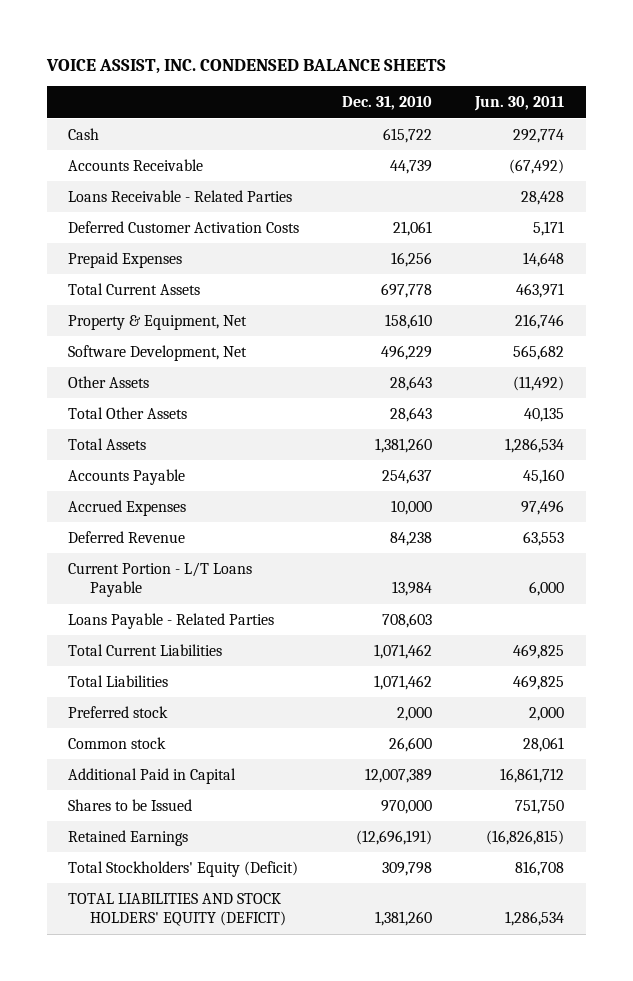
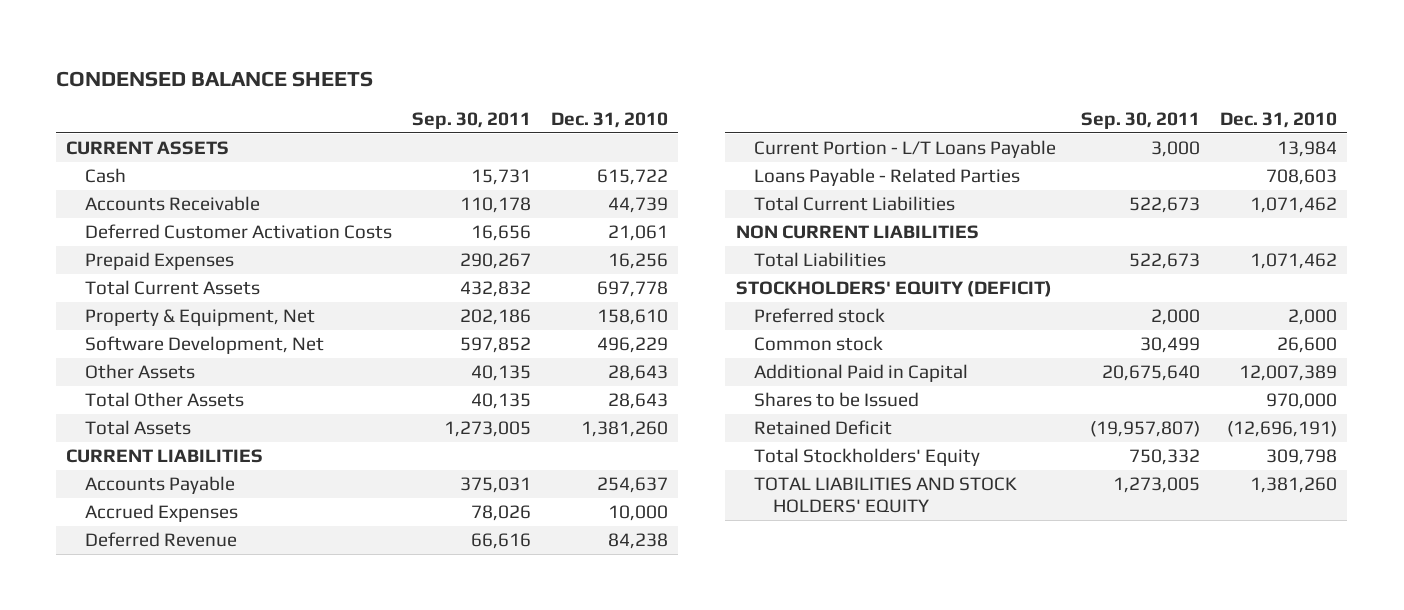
- VOICE ASSIST, INC. CONDENSED BALANCE SHEETS
+ CONDENSED BALANCE SHEETS
- | Dec. 31, 2010 | Jun. 30, 2011
+ | Sep. 30, 2011 | Dec. 31, 2010
+ CURRENT ASSETS
- Loans Receivable - Related Parties | | 28,428
+ CURRENT LIABILITIES
+ NON CURRENT LIABILITIES
+ STOCKHOLDERS' EQUITY (DEFICIT)
- Retained Earnings | (12,696,191) | (16,826,815)
- Total Stockholders' Equity (Deficit) | 309,798 | 816,708
- TOTAL LIABILITIES AND STOCK HOLDERS' EQUITY (DEFICIT) | 1,381,260 | 1,286,534
+ Retained Deficit | (19,957,807) | (12,696,191)
+ Total Stockholders' Equity | 750,332 | 309,798
+ TOTAL LIABILITIES AND STOCK HOLDERS' EQUITY | 1,273,005 | 1,381,260

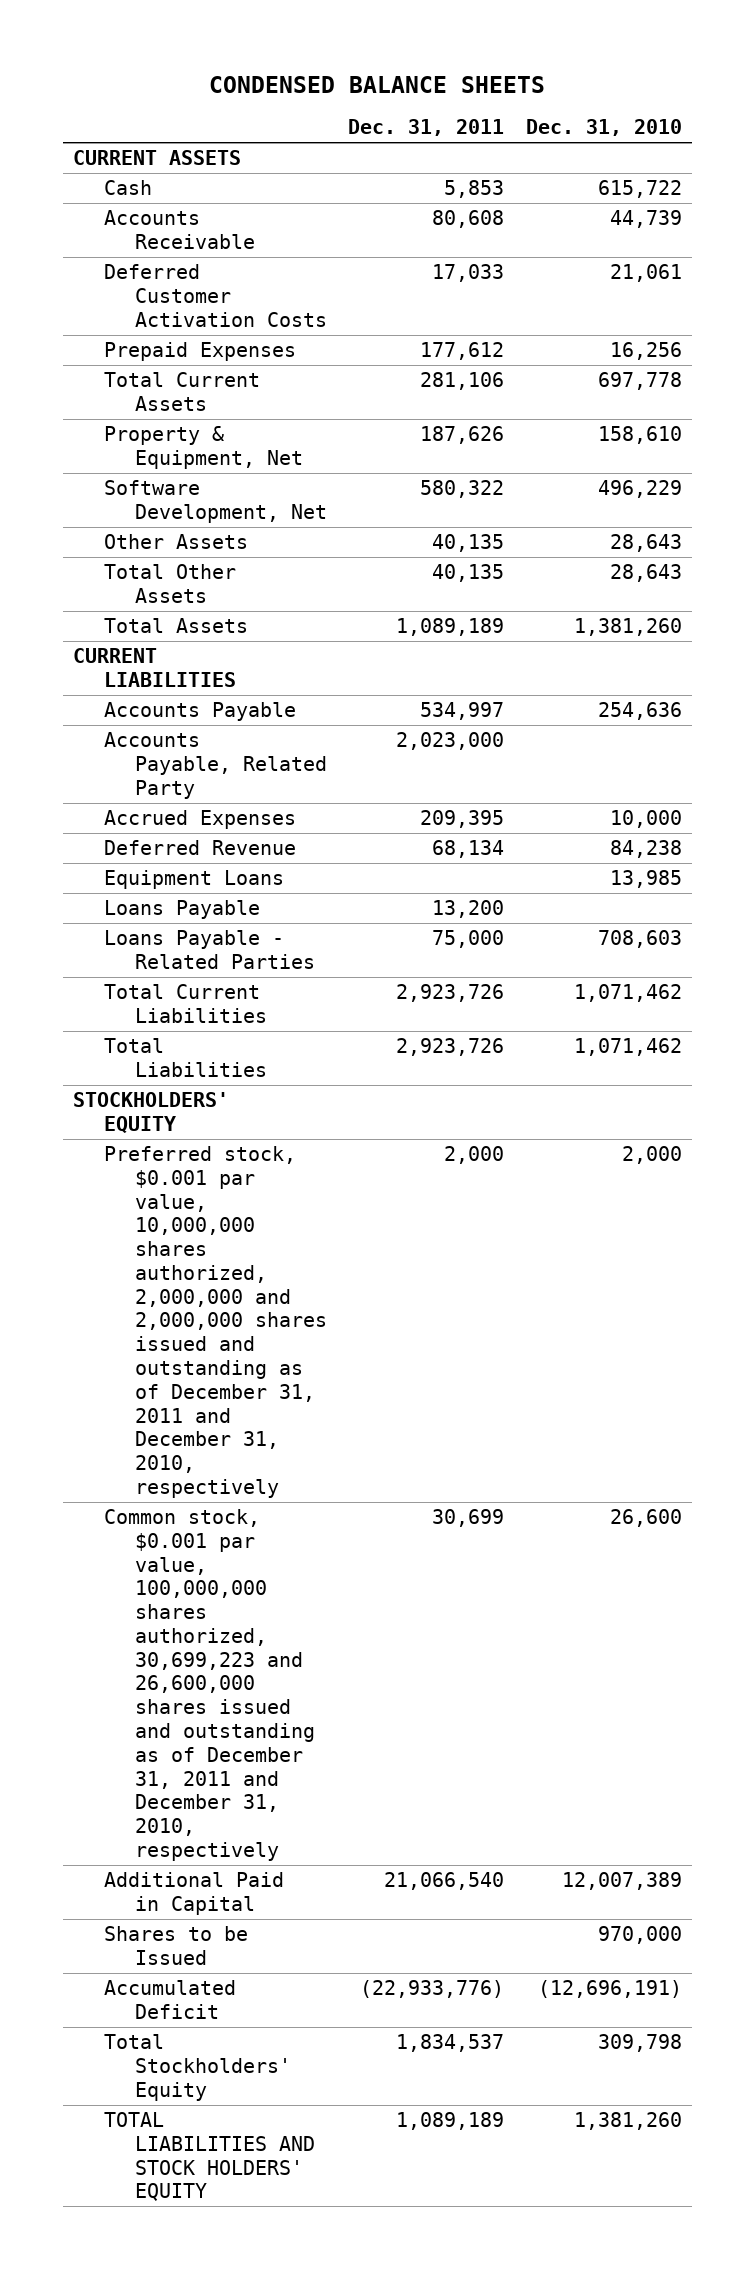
- | Sep. 30, 2011 | Dec. 31, 2010
+ | Dec. 31, 2011 | Dec. 31, 2010
- Accounts Payable | 375,031 | 254,637
+ Accounts Payable | 534,997 | 254,636
+ Accounts Payable, Related Party | 2,023,000 |
- Current Portion - L/T Loans Payable | 3,000 | 13,984
+ Equipment Loans | | 13,985
+ Loans Payable | 13,200 |
- NON CURRENT LIABILITIES
- STOCKHOLDERS' EQUITY (DEFICIT)
- Preferred stock | 2,000 | 2,000
- Common stock | 30,499 | 26,600
+ STOCKHOLDERS' EQUITY
+ Preferred stock, $0.001 par value, 10,000,000 shares authorized, 2,000,000 and 2,000,000 shares issued and outstanding as of December 31, 2011 and December 31, 2010, respectively | 2,000 | 2,000
+ Common stock, $0.001 par value, 100,000,000 shares authorized, 30,699,223 and 26,600,000 shares issued and outstanding as of December 31, 2011 and December 31, 2010, respectively | 30,699 | 26,600
- Retained Deficit | (19,957,807) | (12,696,191)
+ Accumulated Deficit | (22,933,776) | (12,696,191)

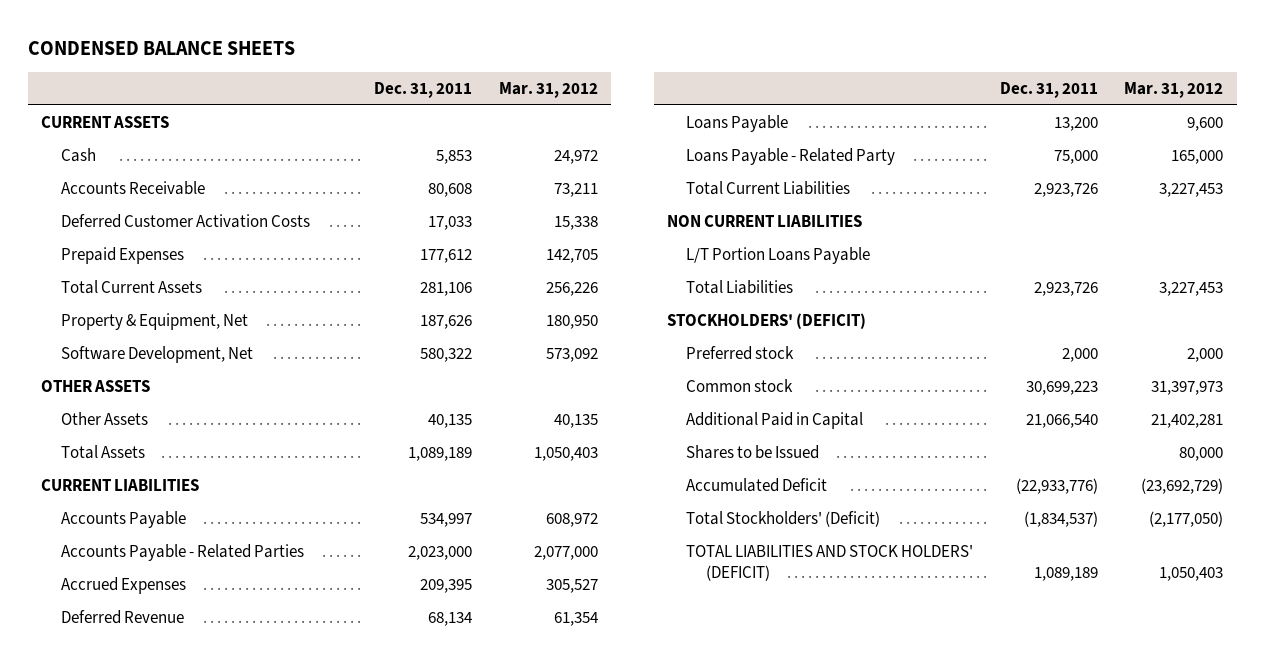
- | Dec. 31, 2011 | Dec. 31, 2010
+ | Dec. 31, 2011 | Mar. 31, 2012
+ OTHER ASSETS
- Total Other Assets | 40,135 | 28,643
- Accounts Payable, Related Party | 2,023,000 |
+ Accounts Payable - Related Parties | 2,023,000 | 2,077,000
- Equipment Loans | | 13,985
- Loans Payable - Related Parties | 75,000 | 708,603
+ Loans Payable - Related Party | 75,000 | 165,000
+ NON CURRENT LIABILITIES
+ L/T Portion Loans Payable
- STOCKHOLDERS' EQUITY
- Preferred stock, $0.001 par value, 10,000,000 shares authorized, 2,000,000 and 2,000,000 shares issued and outstanding as of December 31, 2011 and December 31, 2010, respectively | 2,000 | 2,000
- Common stock, $0.001 par value, 100,000,000 shares authorized, 30,699,223 and 26,600,000 shares issued and outstanding as of December 31, 2011 and December 31, 2010, respectively | 30,699 | 26,600
+ STOCKHOLDERS' (DEFICIT)
+ Preferred stock | 2,000 | 2,000
+ Common stock | 30,699,223 | 31,397,973
- Total Stockholders' Equity | 1,834,537 | 309,798
- TOTAL LIABILITIES AND STOCK HOLDERS' EQUITY | 1,089,189 | 1,381,260
+ Total Stockholders' (Deficit) | (1,834,537) | (2,177,050)
+ TOTAL LIABILITIES AND STOCK HOLDERS' (DEFICIT) | 1,089,189 | 1,050,403

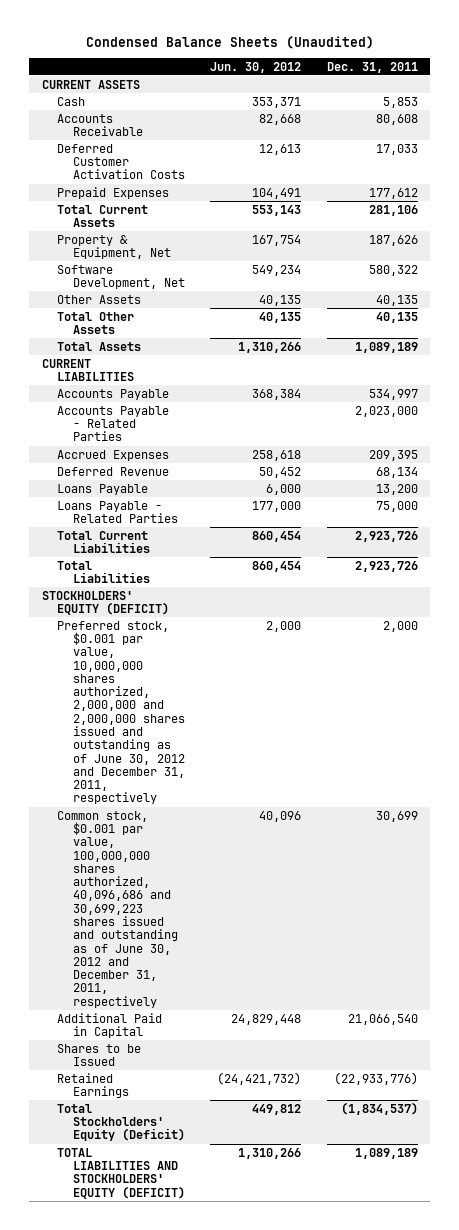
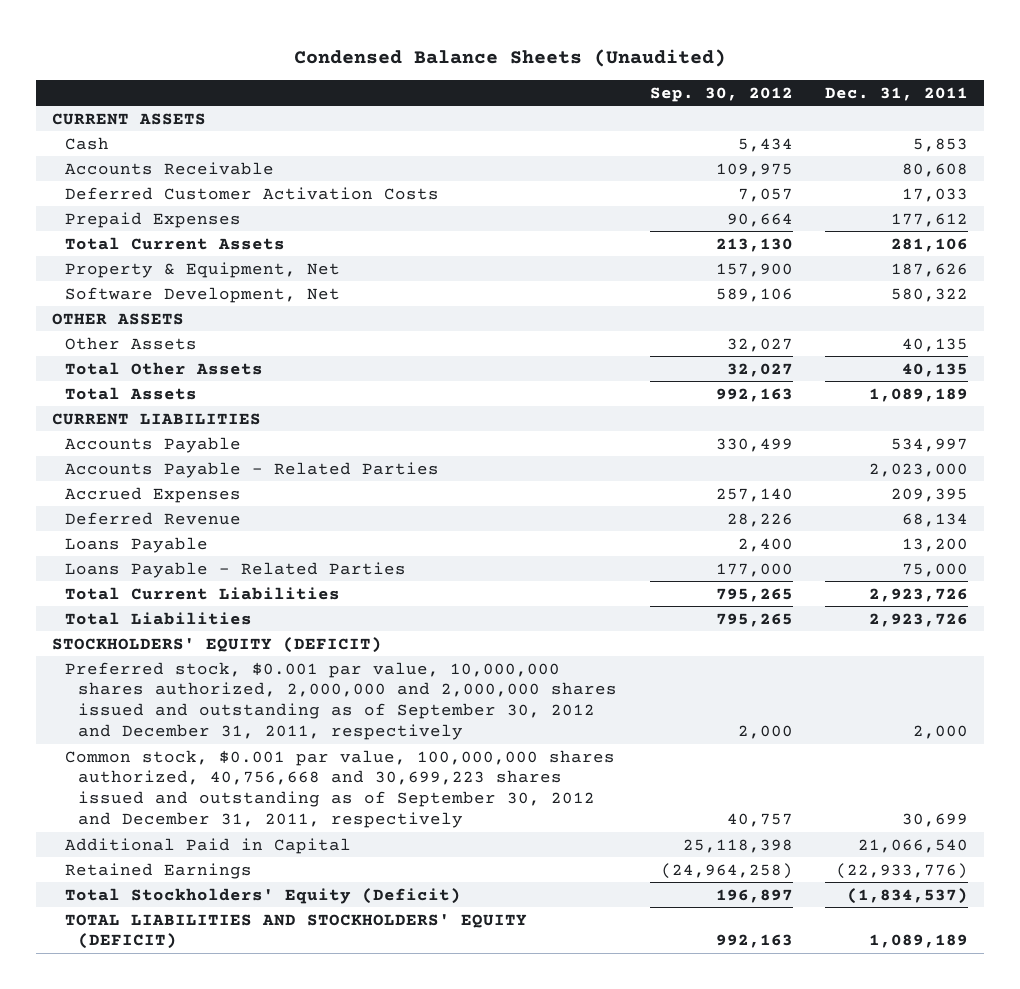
- | Jun. 30, 2012 | Dec. 31, 2011
+ | Sep. 30, 2012 | Dec. 31, 2011
+ OTHER ASSETS
- Preferred stock, $0.001 par value, 10,000,000 shares authorized, 2,000,000 and 2,000,000 shares issued and outstanding as of June 30, 2012 and December 31, 2011, respectively | 2,000 | 2,000
- Common stock, $0.001 par value, 100,000,000 shares authorized, 40,096,686 and 30,699,223 shares issued and outstanding as of June 30, 2012 and December 31, 2011, respectively | 40,096 | 30,699
+ Preferred stock, $0.001 par value, 10,000,000 shares authorized, 2,000,000 and 2,000,000 shares issued and outstanding as of September 30, 2012 and December 31, 2011, respectively | 2,000 | 2,000
+ Common stock, $0.001 par value, 100,000,000 shares authorized, 40,756,668 and 30,699,223 shares issued and outstanding as of September 30, 2012 and December 31, 2011, respectively | 40,757 | 30,699
- Shares to be Issued

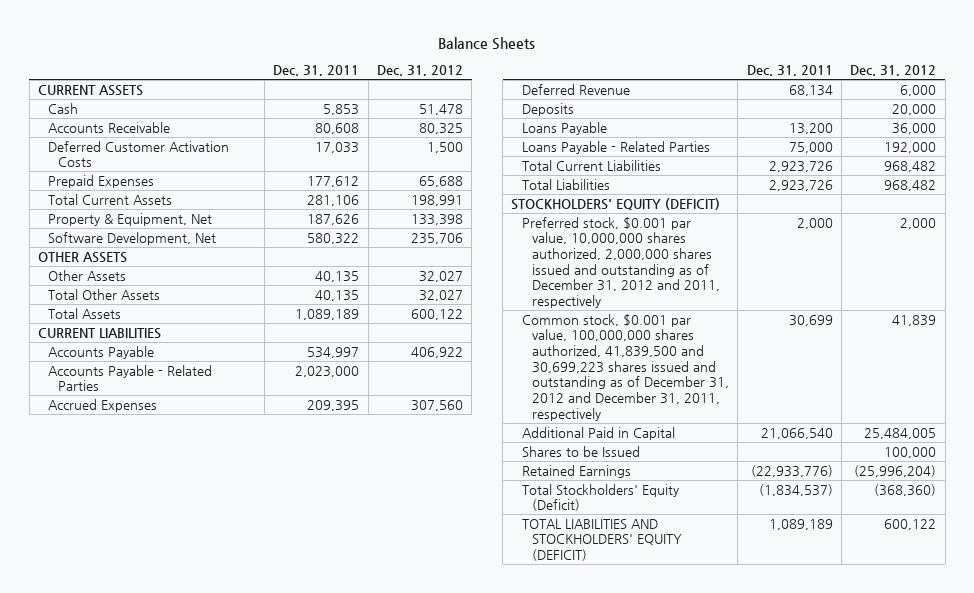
- Condensed Balance Sheets (Unaudited)
+ Balance Sheets
- | Sep. 30, 2012 | Dec. 31, 2011
+ | Dec. 31, 2011 | Dec. 31, 2012
+ Deposits | | 20,000
- Preferred stock, $0.001 par value, 10,000,000 shares authorized, 2,000,000 and 2,000,000 shares issued and outstanding as of September 30, 2012 and December 31, 2011, respectively | 2,000 | 2,000
- Common stock, $0.001 par value, 100,000,000 shares authorized, 40,756,668 and 30,699,223 shares issued and outstanding as of September 30, 2012 and December 31, 2011, respectively | 40,757 | 30,699
+ Preferred stock, $0.001 par value, 10,000,000 shares authorized, 2,000,000 shares issued and outstanding as of December 31, 2012 and 2011, respectively | 2,000 | 2,000
+ Common stock, $0.001 par value, 100,000,000 shares authorized, 41,839,500 and 30,699,223 shares issued and outstanding as of December 31, 2012 and December 31, 2011, respectively | 30,699 | 41,839
+ Shares to be Issued | | 100,000

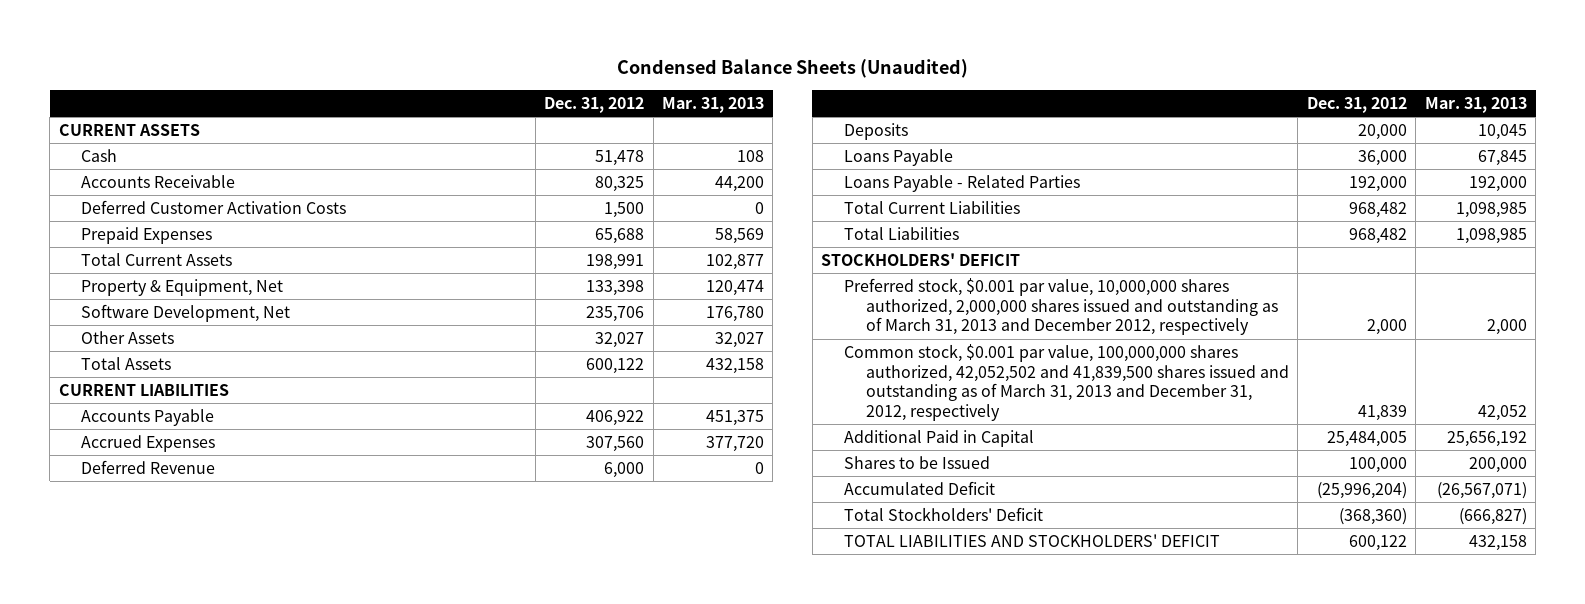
- Balance Sheets
+ Condensed Balance Sheets (Unaudited)
- | Dec. 31, 2011 | Dec. 31, 2012
+ | Dec. 31, 2012 | Mar. 31, 2013
- OTHER ASSETS
- Total Other Assets | 40,135 | 32,027
- Accounts Payable - Related Parties | 2,023,000 |
- STOCKHOLDERS' EQUITY (DEFICIT)
- Preferred stock, $0.001 par value, 10,000,000 shares authorized, 2,000,000 shares issued and outstanding as of December 31, 2012 and 2011, respectively | 2,000 | 2,000
- Common stock, $0.001 par value, 100,000,000 shares authorized, 41,839,500 and 30,699,223 shares issued and outstanding as of December 31, 2012 and December 31, 2011, respectively | 30,699 | 41,839
+ STOCKHOLDERS' DEFICIT
+ Preferred stock, $0.001 par value, 10,000,000 shares authorized, 2,000,000 shares issued and outstanding as of March 31, 2013 and December 2012, respectively | 2,000 | 2,000
+ Common stock, $0.001 par value, 100,000,000 shares authorized, 42,052,502 and 41,839,500 shares issued and outstanding as of March 31, 2013 and December 31, 2012, respectively | 41,839 | 42,052
- Retained Earnings | (22,933,776) | (25,996,204)
- Total Stockholders' Equity (Deficit) | (1,834,537) | (368,360)
- TOTAL LIABILITIES AND STOCKHOLDERS' EQUITY (DEFICIT) | 1,089,189 | 600,122
+ Accumulated Deficit | (25,996,204) | (26,567,071)
+ Total Stockholders' Deficit | (368,360) | (666,827)
+ TOTAL LIABILITIES AND STOCKHOLDERS' DEFICIT | 600,122 | 432,158

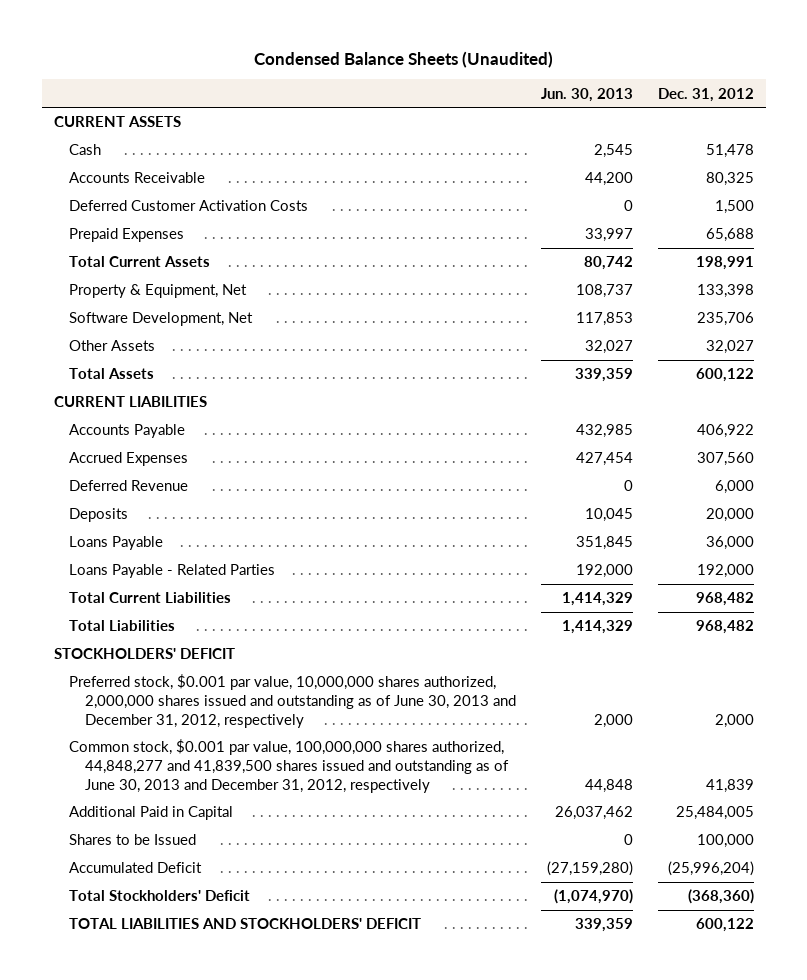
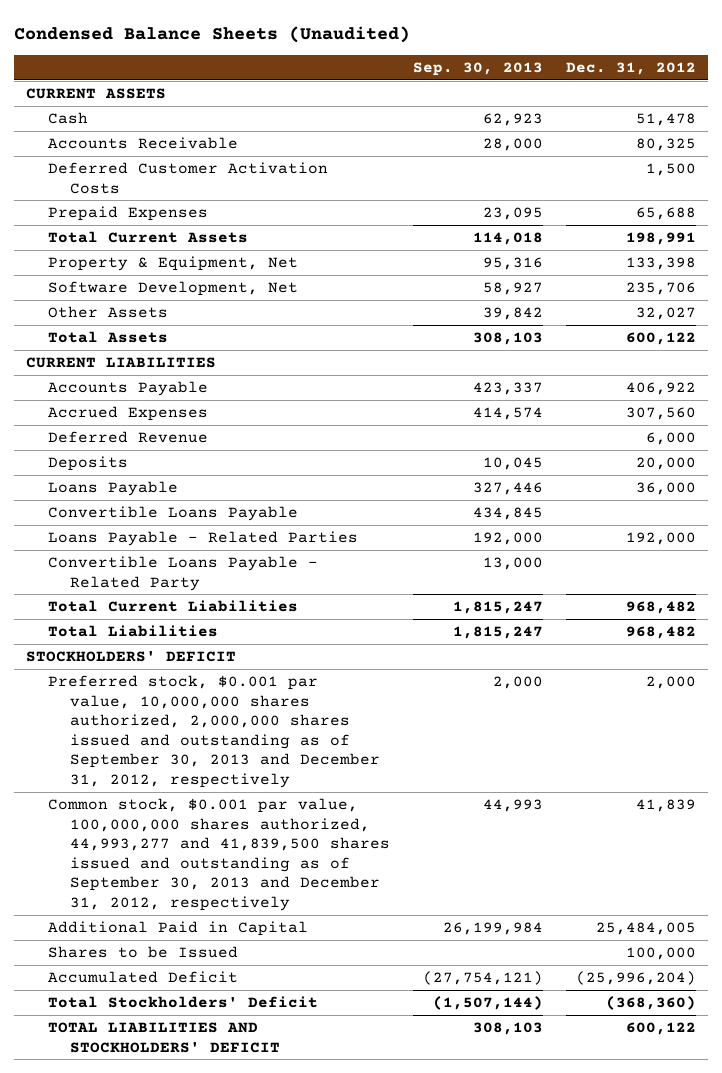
- | Jun. 30, 2013 | Dec. 31, 2012
+ | Sep. 30, 2013 | Dec. 31, 2012
+ Convertible Loans Payable | 434,845 |
+ Convertible Loans Payable - Related Party | 13,000 |
- Preferred stock, $0.001 par value, 10,000,000 shares authorized, 2,000,000 shares issued and outstanding as of June 30, 2013 and December 31, 2012, respectively | 2,000 | 2,000
- Common stock, $0.001 par value, 100,000,000 shares authorized, 44,848,277 and 41,839,500 shares issued and outstanding as of June 30, 2013 and December 31, 2012, respectively | 44,848 | 41,839
+ Preferred stock, $0.001 par value, 10,000,000 shares authorized, 2,000,000 shares issued and outstanding as of September 30, 2013 and December 31, 2012, respectively | 2,000 | 2,000
+ Common stock, $0.001 par value, 100,000,000 shares authorized, 44,993,277 and 41,839,500 shares issued and outstanding as of September 30, 2013 and December 31, 2012, respectively | 44,993 | 41,839

